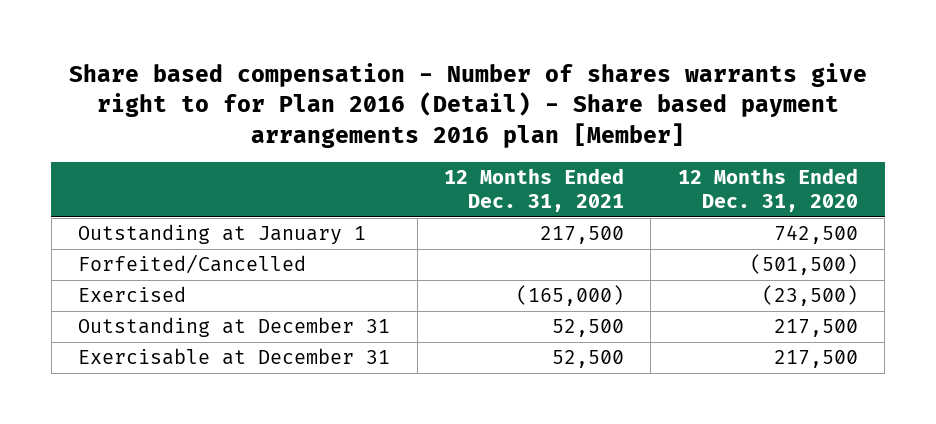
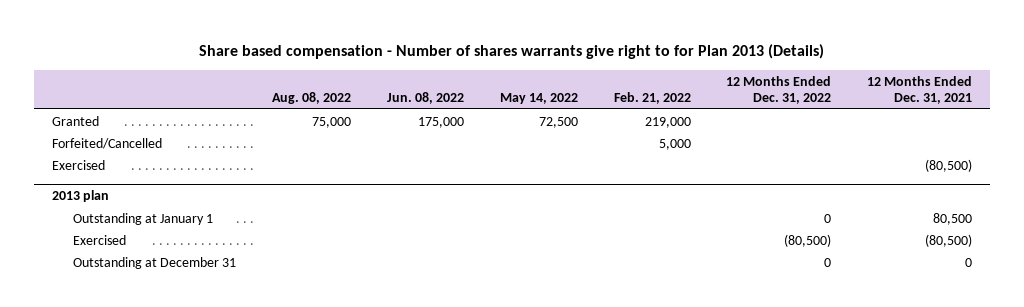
- Share based compensation - Number of shares warrants give right to for Plan 2016 (Detail) - Share based payment arrangements 2016 plan [Member]
+ Share based compensation - Number of shares warrants give right to for Plan 2013 (Details)
- | 12 Months Ended Dec. 31, 2021 | 12 Months Ended Dec. 31, 2020
+ | Aug. 08, 2022 | Jun. 08, 2022 | May 14, 2022 | Feb. 21, 2022 | 12 Months Ended Dec. 31, 2022 | 12 Months Ended Dec. 31, 2021
- Outstanding at January 1 | 217,500 | 742,500
+ Granted | 75,000 | 175,000 | 72,500 | 219,000 | |
- Exercised | (165,000) | (23,500)
- Outstanding at December 31 | 52,500 | 217,500
- Exercisable at December 31 | 52,500 | 217,500
+ Exercised | | | | | | (80,500)
+ 2013 plan
+ Outstanding at January 1 | | | | | 0 | 80,500
+ Exercised | | | | | (80,500) | (80,500)
+ Outstanding at December 31 | | | | | 0 | 0

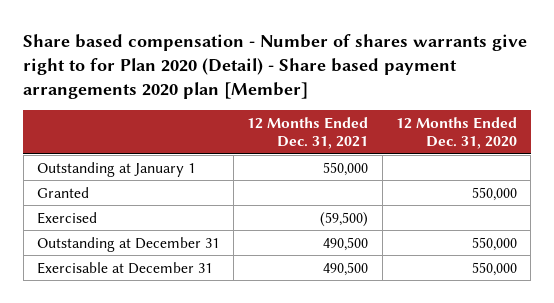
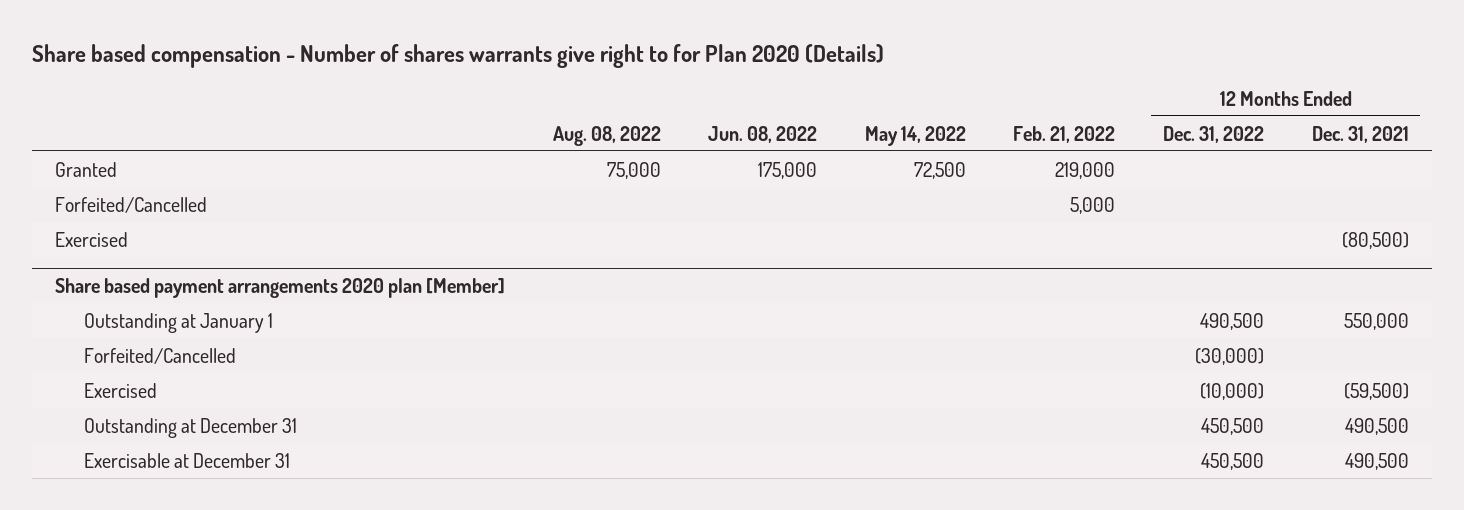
- Share based compensation - Number of shares warrants give right to for Plan 2020 (Detail) - Share based payment arrangements 2020 plan [Member]
+ Share based compensation - Number of shares warrants give right to for Plan 2020 (Details)
- | 12 Months Ended Dec. 31, 2021 | 12 Months Ended Dec. 31, 2020
+ | Aug. 08, 2022 | Jun. 08, 2022 | May 14, 2022 | Feb. 21, 2022 | 12 Months Ended Dec. 31, 2022 | 12 Months Ended Dec. 31, 2021
- Outstanding at January 1 | 550,000 |
+ Forfeited/Cancelled | | | | 5,000 | |
+ Exercised | | | | | | (80,500)
+ Share based payment arrangements 2020 plan [Member]
+ Outstanding at January 1 | | | | | 490,500 | 550,000
+ Forfeited/Cancelled | | | | | (30,000) |

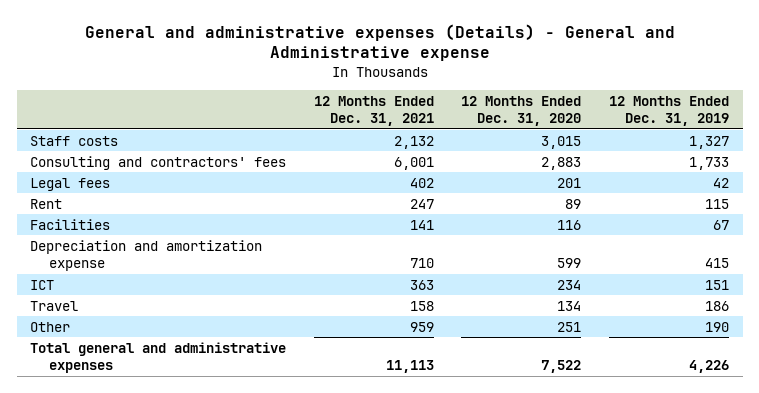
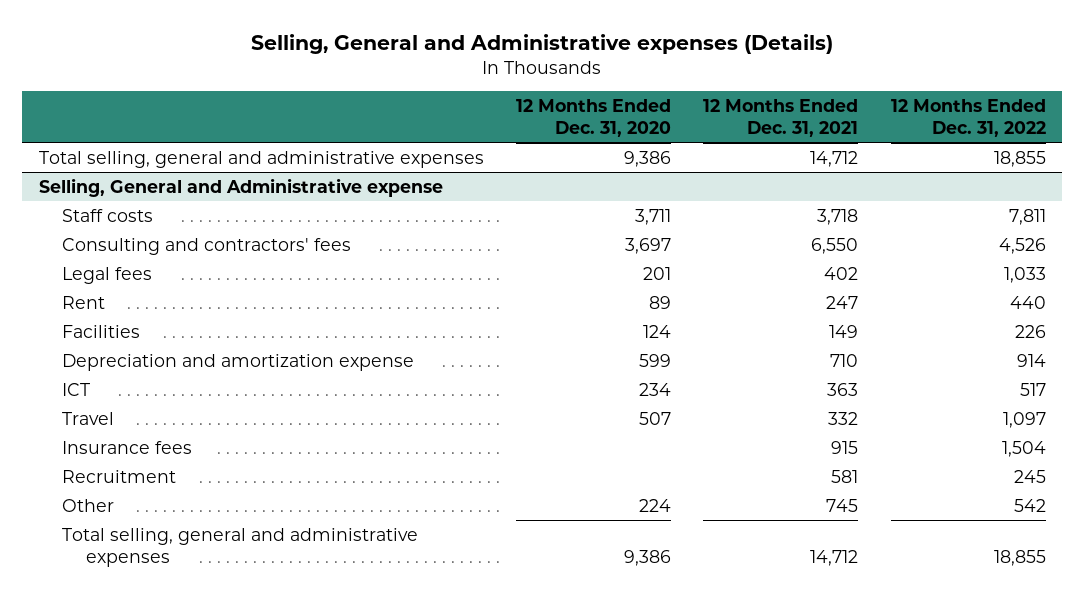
- General and administrative expenses (Details) - General and Administrative expense
+ Selling, General and Administrative expenses (Details)
- | 12 Months Ended Dec. 31, 2021 | 12 Months Ended Dec. 31, 2020 | 12 Months Ended Dec. 31, 2019
+ | 12 Months Ended Dec. 31, 2020 | 12 Months Ended Dec. 31, 2021 | 12 Months Ended Dec. 31, 2022
- Staff costs | 2,132 | 3,015 | 1,327
- Consulting and contractors' fees | 6,001 | 2,883 | 1,733
+ Total selling, general and administrative expenses | 9,386 | 14,712 | 18,855
+ Selling, General and Administrative expense
+ Staff costs | 3,711 | 3,718 | 7,811
+ Consulting and contractors' fees | 3,697 | 6,550 | 4,526
- Facilities | 141 | 116 | 67
+ Facilities | 124 | 149 | 226
- Travel | 158 | 134 | 186
- Other | 959 | 251 | 190
- Total general and administrative expenses | 11,113 | 7,522 | 4,226
+ Travel | 507 | 332 | 1,097
+ Insurance fees | | 915 | 1,504
+ Recruitment | | 581 | 245
+ Other | 224 | 745 | 542
+ Total selling, general and administrative expenses | 9,386 | 14,712 | 18,855

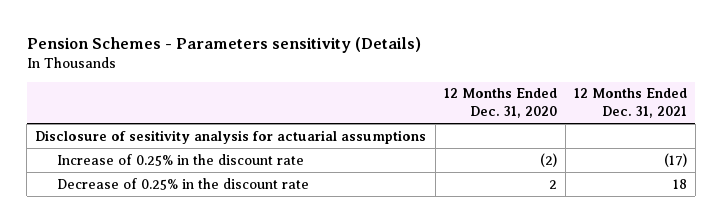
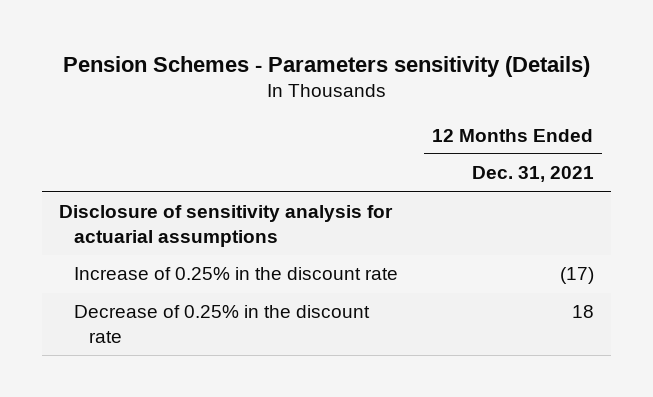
- | 12 Months Ended Dec. 31, 2020 | 12 Months Ended Dec. 31, 2021
+ | 12 Months Ended Dec. 31, 2021
- Disclosure of sesitivity analysis for actuarial assumptions
+ Disclosure of sensitivity analysis for actuarial assumptions

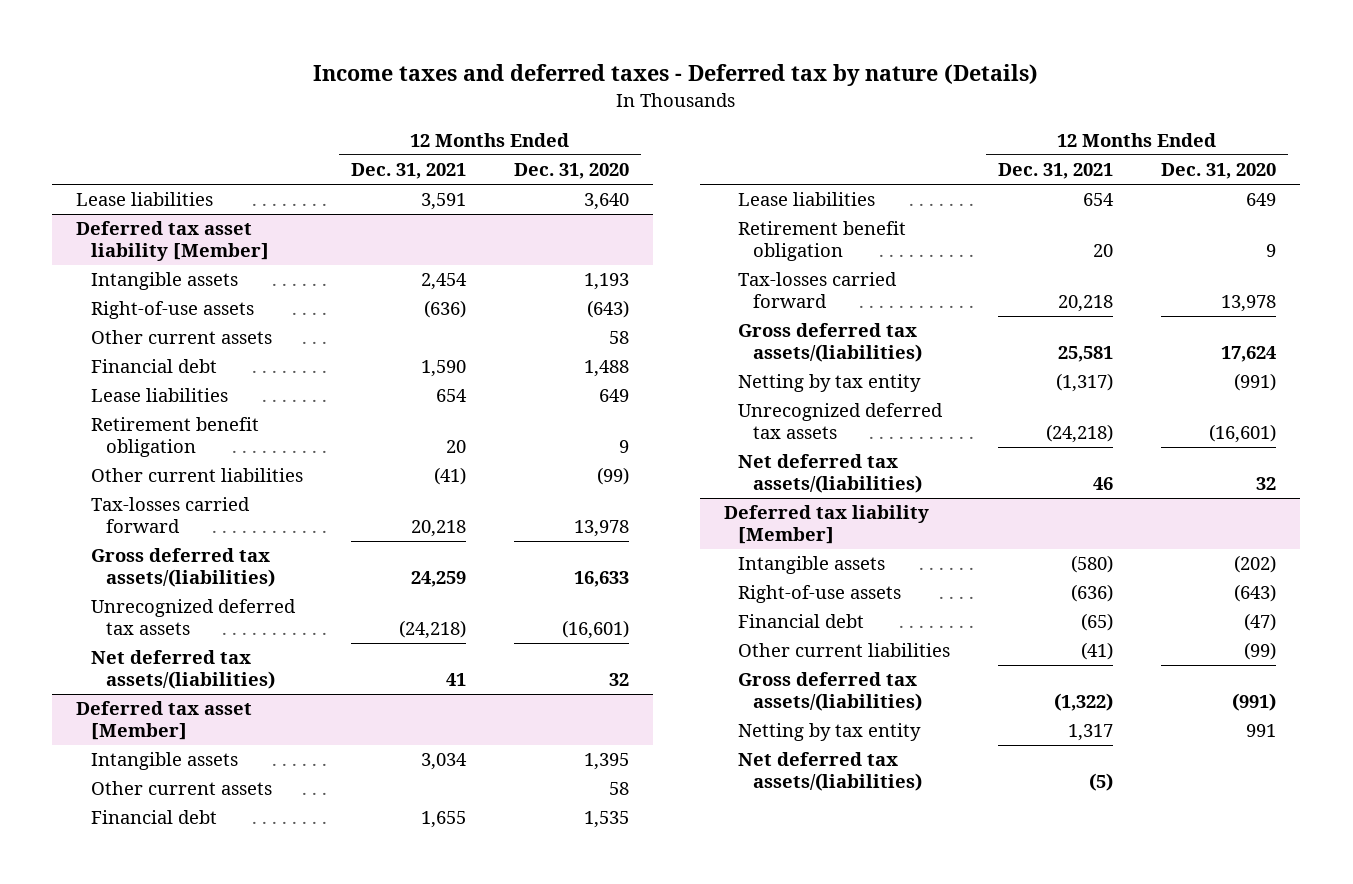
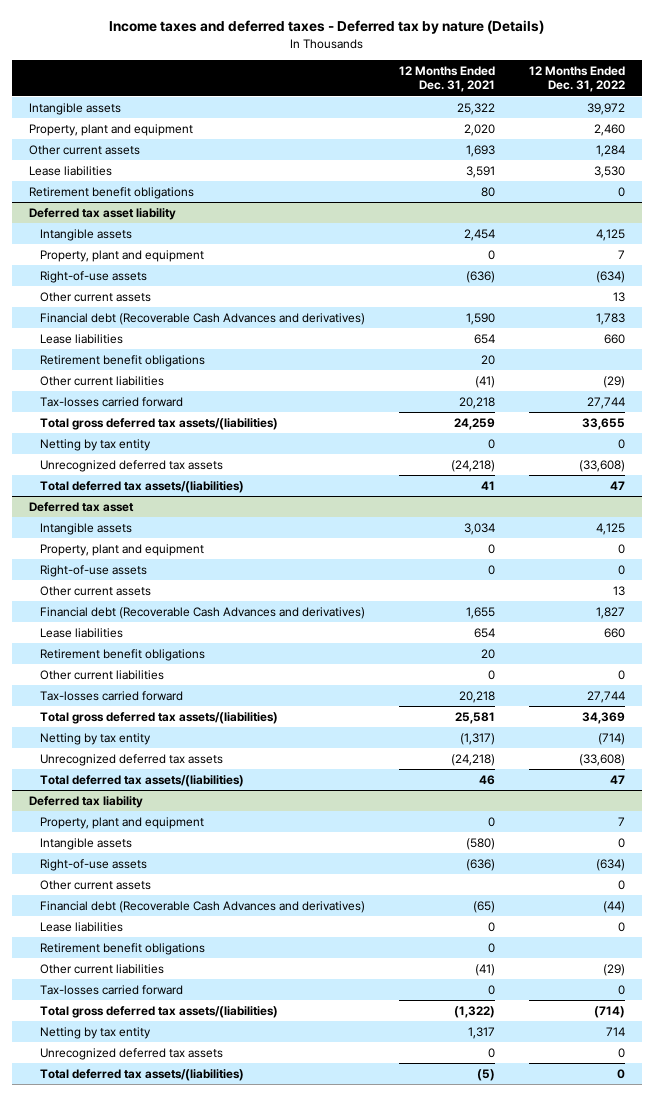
- | 12 Months Ended Dec. 31, 2021 | 12 Months Ended Dec. 31, 2020
+ | 12 Months Ended Dec. 31, 2021 | 12 Months Ended Dec. 31, 2022
+ Intangible assets | 25,322 | 39,972
+ Property, plant and equipment | 2,020 | 2,460
+ Other current assets | 1,693 | 1,284
- Deferred tax asset liability [Member]
+ Retirement benefit obligations | 80 | 0
+ Deferred tax asset liability
+ Property, plant and equipment | 0 | 7
- Financial debt | 1,590 | 1,488
+ Financial debt (Recoverable Cash Advances and derivatives) | 1,590 | 1,783
- Retirement benefit obligation | 20 | 9
+ Retirement benefit obligations | 20 |
- Gross deferred tax assets/(liabilities) | 24,259 | 16,633
+ Total gross deferred tax assets/(liabilities) | 24,259 | 33,655
+ Netting by tax entity | 0 | 0
- Net deferred tax assets/(liabilities) | 41 | 32
- Deferred tax asset [Member]
+ Total deferred tax assets/(liabilities) | 41 | 47
+ Deferred tax asset
+ Property, plant and equipment | 0 | 0
+ Right-of-use assets | 0 | 0
- Financial debt | 1,655 | 1,535
+ Financial debt (Recoverable Cash Advances and derivatives) | 1,655 | 1,827
- Retirement benefit obligation | 20 | 9
+ Retirement benefit obligations | 20 |
+ Other current liabilities | 0 | 0
- Gross deferred tax assets/(liabilities) | 25,581 | 17,624
+ Total gross deferred tax assets/(liabilities) | 25,581 | 34,369
- Net deferred tax assets/(liabilities) | 46 | 32
- Deferred tax liability [Member]
+ Total deferred tax assets/(liabilities) | 46 | 47
+ Deferred tax liability
+ Property, plant and equipment | 0 | 7
- Financial debt | (65) | (47)
+ Other current assets | | 0
+ Financial debt (Recoverable Cash Advances and derivatives) | (65) | (44)
+ Lease liabilities | 0 | 0
+ Retirement benefit obligations | 0 |
- Gross deferred tax assets/(liabilities) | (1,322) | (991)
+ Tax-losses carried forward | 0 | 0
+ Total gross deferred tax assets/(liabilities) | (1,322) | (714)
- Net deferred tax assets/(liabilities) | (5) |
+ Unrecognized deferred tax assets | 0 | 0
+ Total deferred tax assets/(liabilities) | (5) | 0

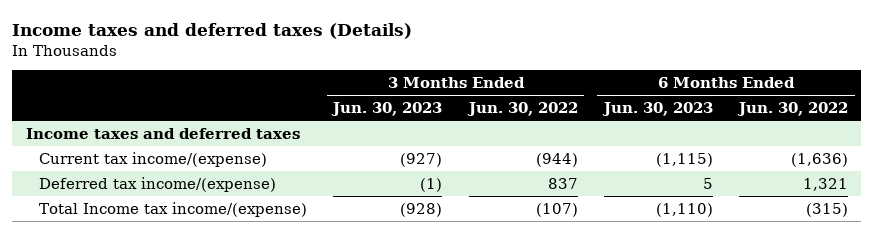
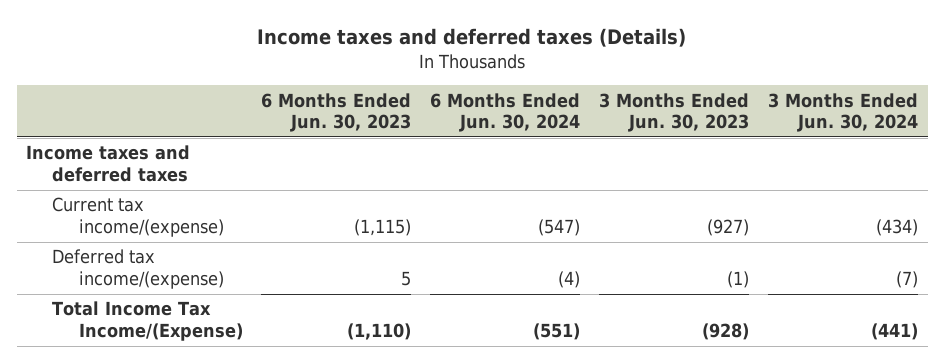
- | 3 Months Ended Jun. 30, 2023 | 3 Months Ended Jun. 30, 2022 | 6 Months Ended Jun. 30, 2023 | 6 Months Ended Jun. 30, 2022
+ | 6 Months Ended Jun. 30, 2023 | 6 Months Ended Jun. 30, 2024 | 3 Months Ended Jun. 30, 2023 | 3 Months Ended Jun. 30, 2024
- Total Income tax income/(expense) | (928) | (107) | (1,110) | (315)
+ Total Income Tax Income/(Expense) | (1,110) | (551) | (928) | (441)

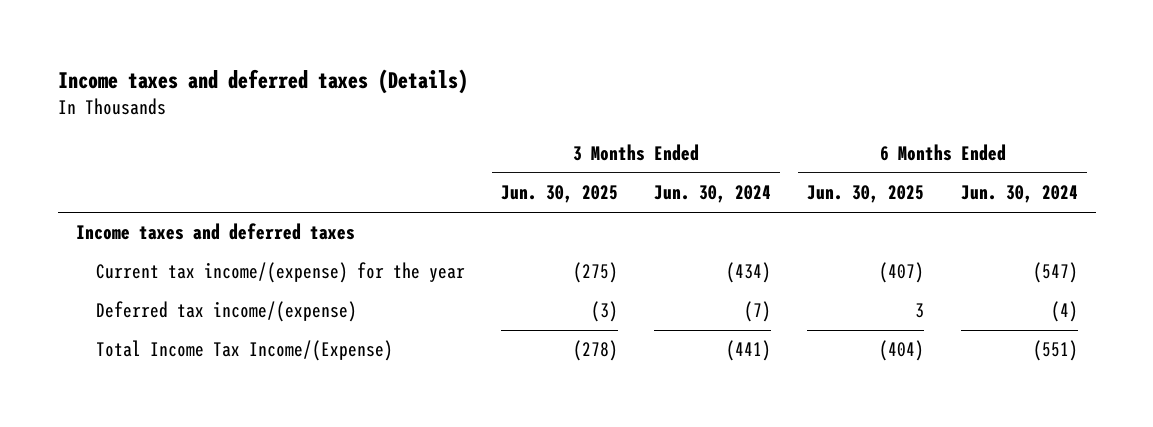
- | 6 Months Ended Jun. 30, 2023 | 6 Months Ended Jun. 30, 2024 | 3 Months Ended Jun. 30, 2023 | 3 Months Ended Jun. 30, 2024
+ | 3 Months Ended Jun. 30, 2025 | 3 Months Ended Jun. 30, 2024 | 6 Months Ended Jun. 30, 2025 | 6 Months Ended Jun. 30, 2024
- Current tax income/(expense) | (1,115) | (547) | (927) | (434)
+ Current tax income/(expense) for the year | (275) | (434) | (407) | (547)

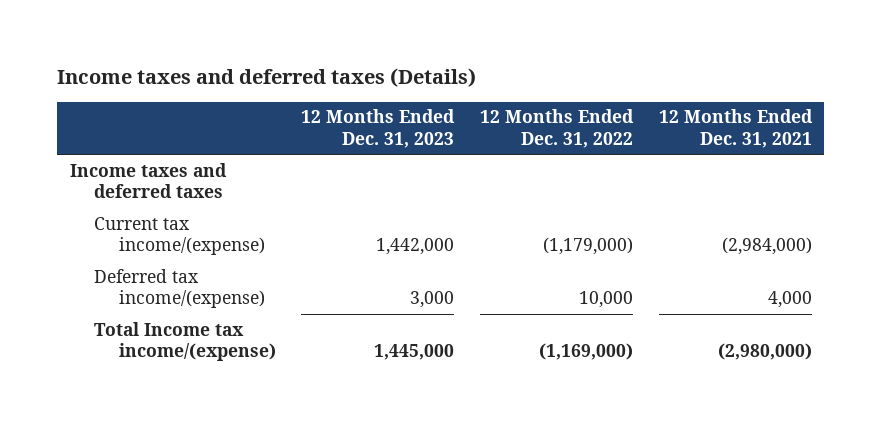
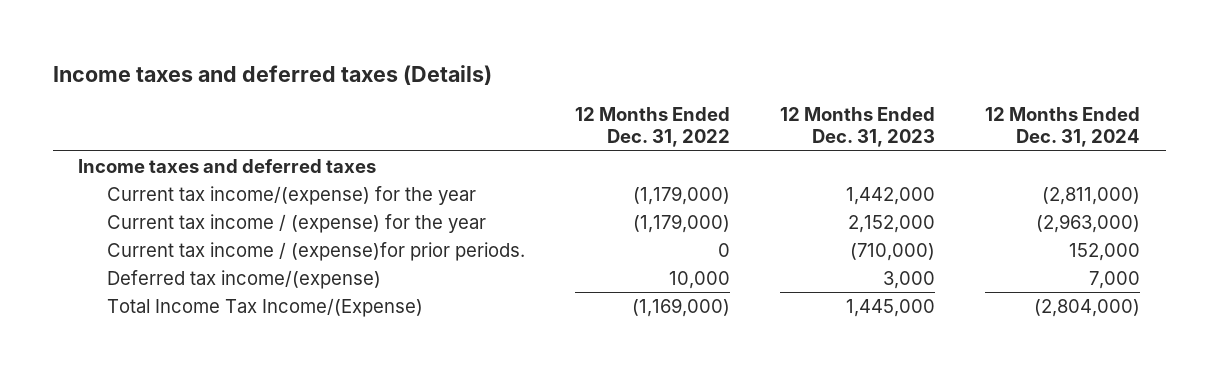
- | 12 Months Ended Dec. 31, 2023 | 12 Months Ended Dec. 31, 2022 | 12 Months Ended Dec. 31, 2021
+ | 12 Months Ended Dec. 31, 2022 | 12 Months Ended Dec. 31, 2023 | 12 Months Ended Dec. 31, 2024
- Current tax income/(expense) | 1,442,000 | (1,179,000) | (2,984,000)
+ Current tax income/(expense) for the year | (1,179,000) | 1,442,000 | (2,811,000)
+ Current tax income / (expense) for the year | (1,179,000) | 2,152,000 | (2,963,000)
+ Current tax income / (expense)for prior periods. | 0 | (710,000) | 152,000
- Total Income tax income/(expense) | 1,445,000 | (1,169,000) | (2,980,000)
+ Total Income Tax Income/(Expense) | (1,169,000) | 1,445,000 | (2,804,000)

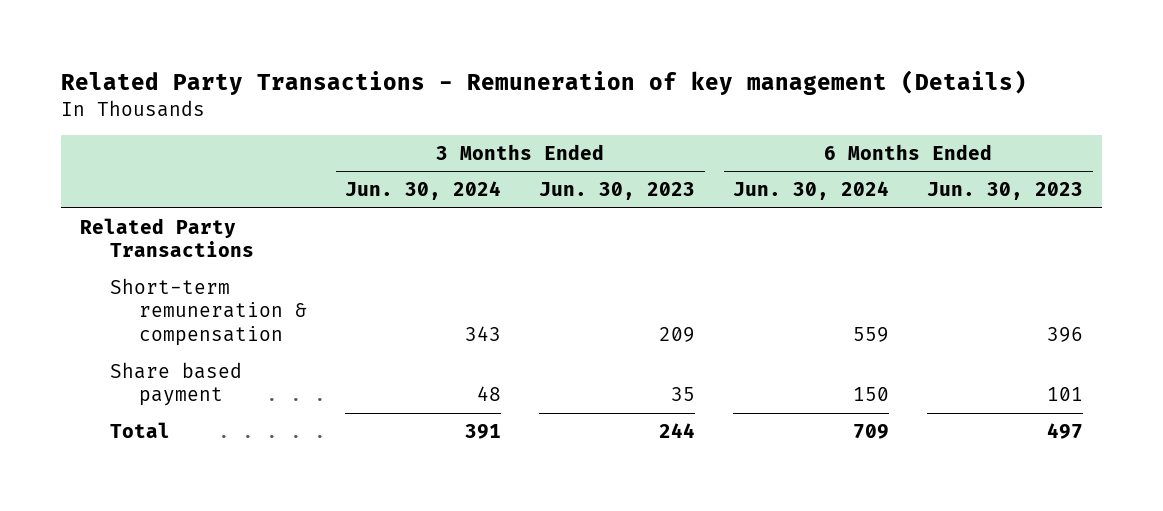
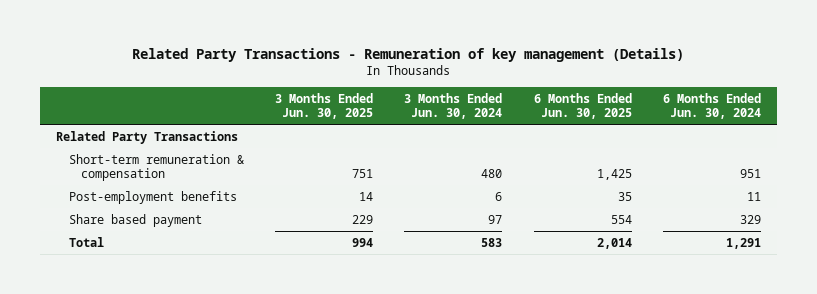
- | 3 Months Ended Jun. 30, 2024 | 3 Months Ended Jun. 30, 2023 | 6 Months Ended Jun. 30, 2024 | 6 Months Ended Jun. 30, 2023
+ | 3 Months Ended Jun. 30, 2025 | 3 Months Ended Jun. 30, 2024 | 6 Months Ended Jun. 30, 2025 | 6 Months Ended Jun. 30, 2024
- Short-term remuneration & compensation | 343 | 209 | 559 | 396
- Share based payment | 48 | 35 | 150 | 101
- Total | 391 | 244 | 709 | 497
+ Short-term remuneration & compensation | 751 | 480 | 1,425 | 951
+ Post-employment benefits | 14 | 6 | 35 | 11
+ Share based payment | 229 | 97 | 554 | 329
+ Total | 994 | 583 | 2,014 | 1,291

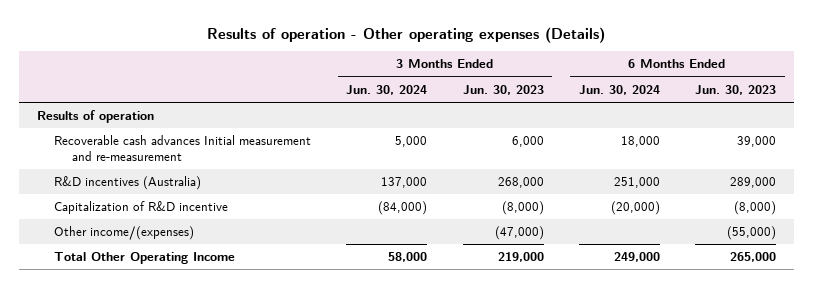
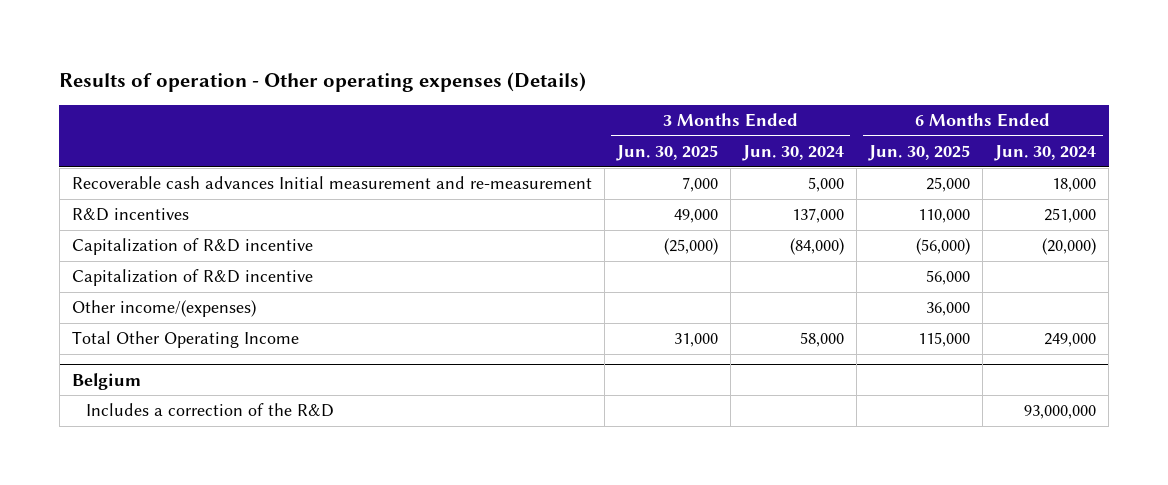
- | 3 Months Ended Jun. 30, 2024 | 3 Months Ended Jun. 30, 2023 | 6 Months Ended Jun. 30, 2024 | 6 Months Ended Jun. 30, 2023
+ | 3 Months Ended Jun. 30, 2025 | 3 Months Ended Jun. 30, 2024 | 6 Months Ended Jun. 30, 2025 | 6 Months Ended Jun. 30, 2024
- Results of operation
- R&D incentives (Australia) | 137,000 | 268,000 | 251,000 | 289,000
+ R&D incentives | 49,000 | 137,000 | 110,000 | 251,000
+ Capitalization of R&D incentive | | | 56,000 |
+ Belgium
+ Includes a correction of the R&D | | | | 93,000,000

